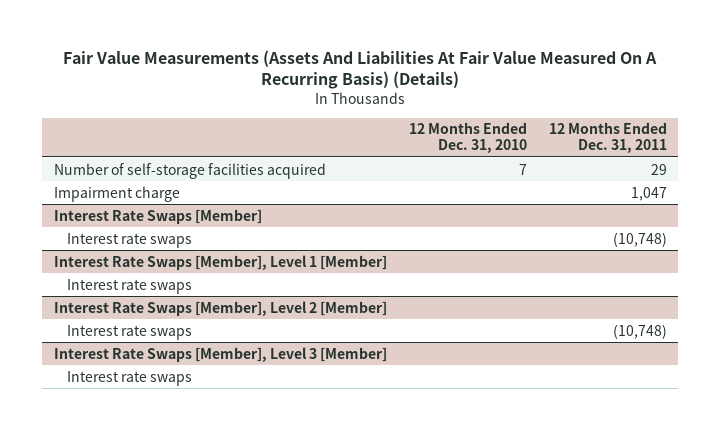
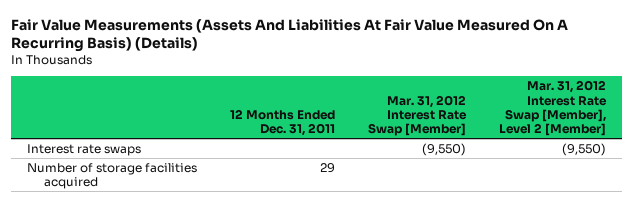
- | 12 Months Ended Dec. 31, 2010 | 12 Months Ended Dec. 31, 2011
+ | 12 Months Ended Dec. 31, 2011 | Mar. 31, 2012 Interest Rate Swap [Member] | Mar. 31, 2012 Interest Rate Swap [Member], Level 2 [Member]
- Number of self-storage facilities acquired | 7 | 29
- Impairment charge | | 1,047
- Interest Rate Swaps [Member]
- Interest rate swaps | | (10,748)
- Interest Rate Swaps [Member], Level 1 [Member]
- Interest rate swaps
- Interest Rate Swaps [Member], Level 2 [Member]
- Interest rate swaps | | (10,748)
- Interest Rate Swaps [Member], Level 3 [Member]
- Interest rate swaps
+ Interest rate swaps | | (9,550) | (9,550)
+ Number of storage facilities acquired | 29 | |

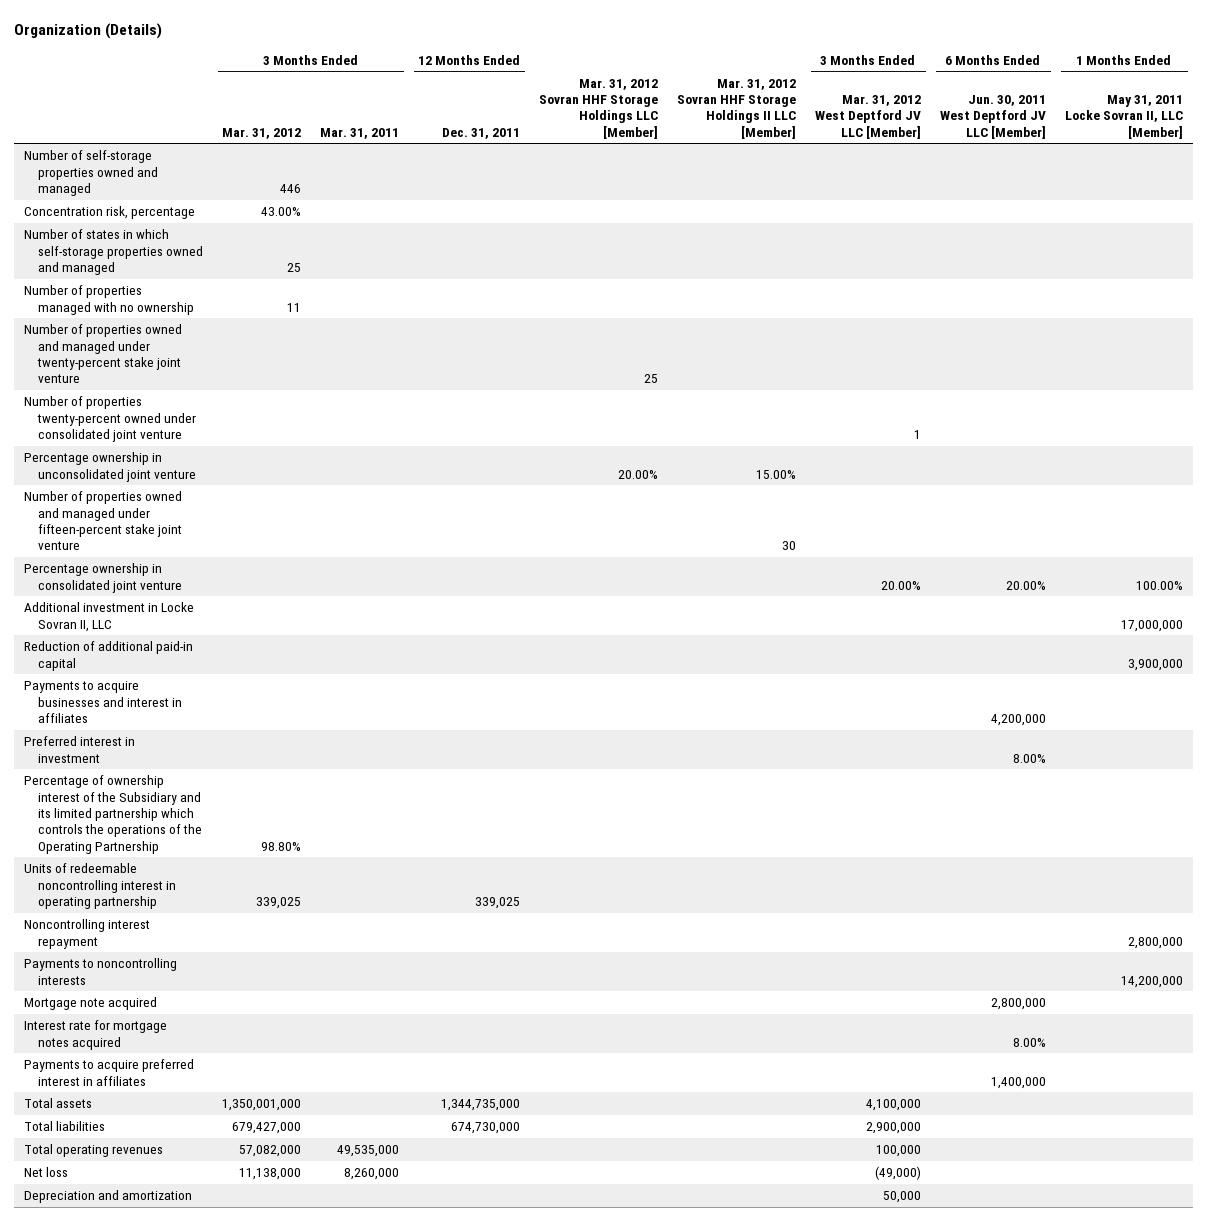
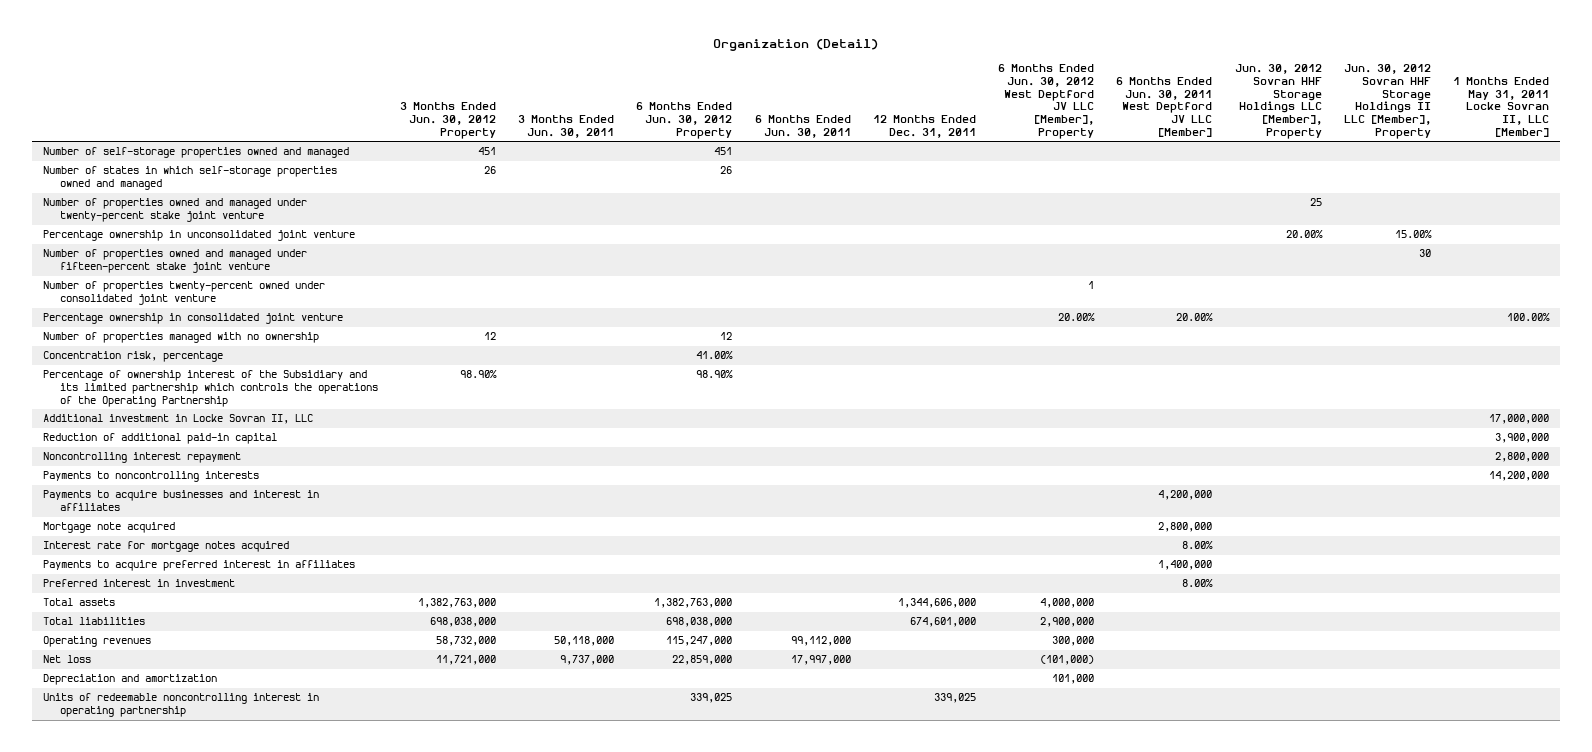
- Organization (Details)
+ Organization (Detail)
- | 3 Months Ended Mar. 31, 2012 | 3 Months Ended Mar. 31, 2011 | 12 Months Ended Dec. 31, 2011 | Mar. 31, 2012 Sovran HHF Storage Holdings LLC [Member] | Mar. 31, 2012 Sovran HHF Storage Holdings II LLC [Member] | 3 Months Ended Mar. 31, 2012 West Deptford JV LLC [Member] | 6 Months Ended Jun. 30, 2011 West Deptford JV LLC [Member] | 1 Months Ended May 31, 2011 Locke Sovran II, LLC [Member]
+ | 3 Months Ended Jun. 30, 2012 Property | 3 Months Ended Jun. 30, 2011 | 6 Months Ended Jun. 30, 2012 Property | 6 Months Ended Jun. 30, 2011 | 12 Months Ended Dec. 31, 2011 | 6 Months Ended Jun. 30, 2012 West Deptford JV LLC [Member], Property | 6 Months Ended Jun. 30, 2011 West Deptford JV LLC [Member] | Jun. 30, 2012 Sovran HHF Storage Holdings LLC [Member], Property | Jun. 30, 2012 Sovran HHF Storage Holdings II LLC [Member], Property | 1 Months Ended May 31, 2011 Locke Sovran II, LLC [Member]
moved down: Number of properties twenty-percent owned under consolidated joint venture | | | | | | 1 | | | |
moved down: Number of properties managed with no ownership | 12 | | 12 | | | | | | |
moved down: Concentration risk, percentage | | | 41.00% | | | | | | |
moved up: Percentage of ownership interest of the Subsidiary and its limited partnership which controls the operations of the Operating Partnership | 98.90% | | 98.90% | | | | | | |
moved down: Payments to acquire businesses and interest in affiliates | | | | | | | 4,200,000 | | |
- Total assets | 1,350,001,000 | | 1,344,735,000 | | | 4,100,000 | |
- Total liabilities | 679,427,000 | | 674,730,000 | | | 2,900,000 | |
- Total operating revenues | 57,082,000 | 49,535,000 | | | | 100,000 | |
moved down: Preferred interest in investment | | | | | | | 8.00% | | |
+ Total assets | 1,382,763,000 | | 1,382,763,000 | | 1,344,606,000 | 4,000,000 | | | |
+ Total liabilities | 698,038,000 | | 698,038,000 | | 674,601,000 | 2,900,000 | | | |
+ Operating revenues | 58,732,000 | 50,118,000 | 115,247,000 | 99,112,000 | | 300,000 | | | |
moved down: Units of redeemable noncontrolling interest in operating partnership | | | 339,025 | | 339,025 | | | | |

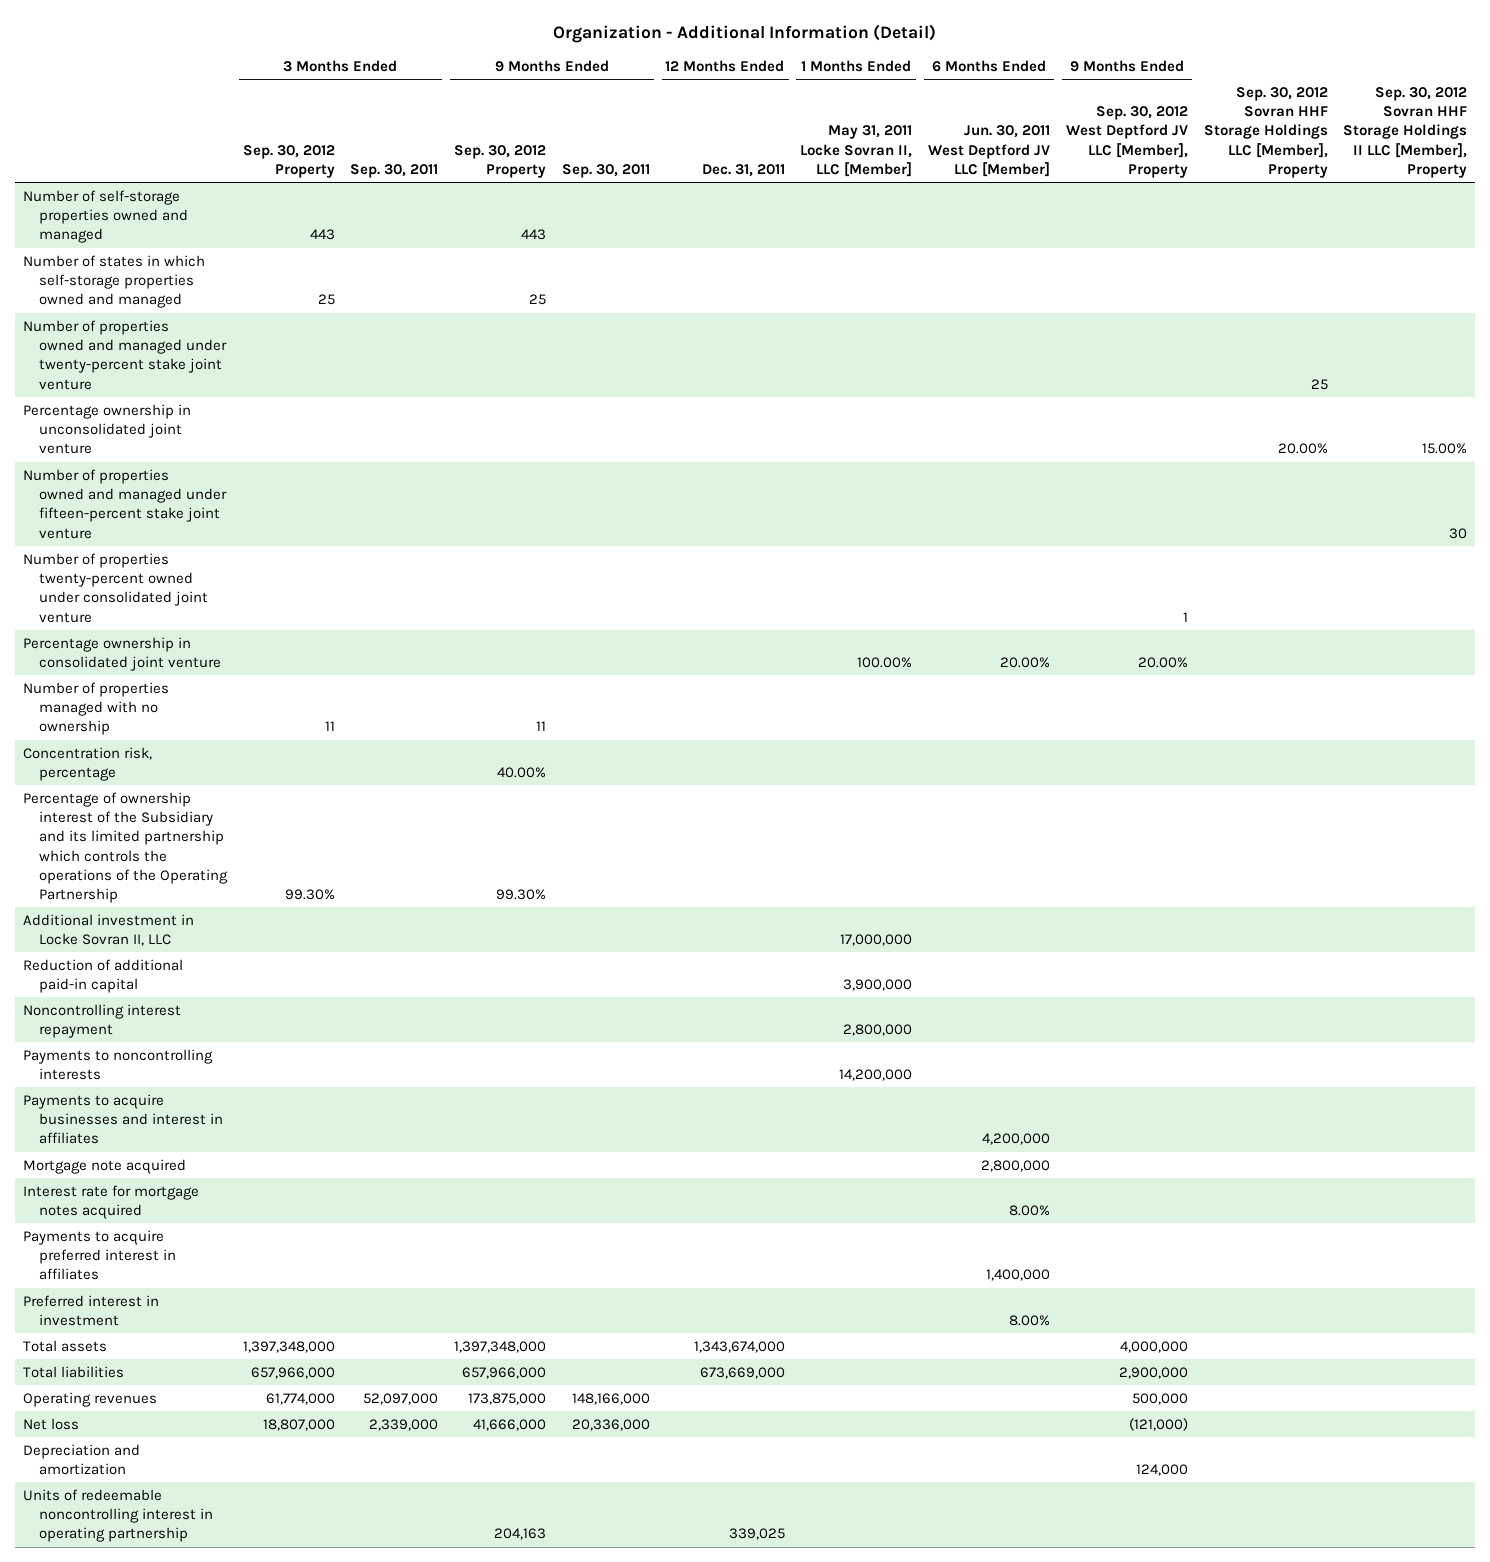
- Organization (Detail)
+ Organization - Additional Information (Detail)
- | 3 Months Ended Jun. 30, 2012 Property | 3 Months Ended Jun. 30, 2011 | 6 Months Ended Jun. 30, 2012 Property | 6 Months Ended Jun. 30, 2011 | 12 Months Ended Dec. 31, 2011 | 6 Months Ended Jun. 30, 2012 West Deptford JV LLC [Member], Property | 6 Months Ended Jun. 30, 2011 West Deptford JV LLC [Member] | Jun. 30, 2012 Sovran HHF Storage Holdings LLC [Member], Property | Jun. 30, 2012 Sovran HHF Storage Holdings II LLC [Member], Property | 1 Months Ended May 31, 2011 Locke Sovran II, LLC [Member]
+ | 3 Months Ended Sep. 30, 2012 Property | 3 Months Ended Sep. 30, 2011 | 9 Months Ended Sep. 30, 2012 Property | 9 Months Ended Sep. 30, 2011 | 12 Months Ended Dec. 31, 2011 | 1 Months Ended May 31, 2011 Locke Sovran II, LLC [Member] | 6 Months Ended Jun. 30, 2011 West Deptford JV LLC [Member] | 9 Months Ended Sep. 30, 2012 West Deptford JV LLC [Member], Property | Sep. 30, 2012 Sovran HHF Storage Holdings LLC [Member], Property | Sep. 30, 2012 Sovran HHF Storage Holdings II LLC [Member], Property
- Total assets | 1,382,763,000 | | 1,382,763,000 | | 1,344,606,000 | 4,000,000 | | | |
- Total liabilities | 698,038,000 | | 698,038,000 | | 674,601,000 | 2,900,000 | | | |
+ Total assets | 1,397,348,000 | | 1,397,348,000 | | 1,343,674,000 | | | 4,000,000 | |
+ Total liabilities | 657,966,000 | | 657,966,000 | | 673,669,000 | | | 2,900,000 | |

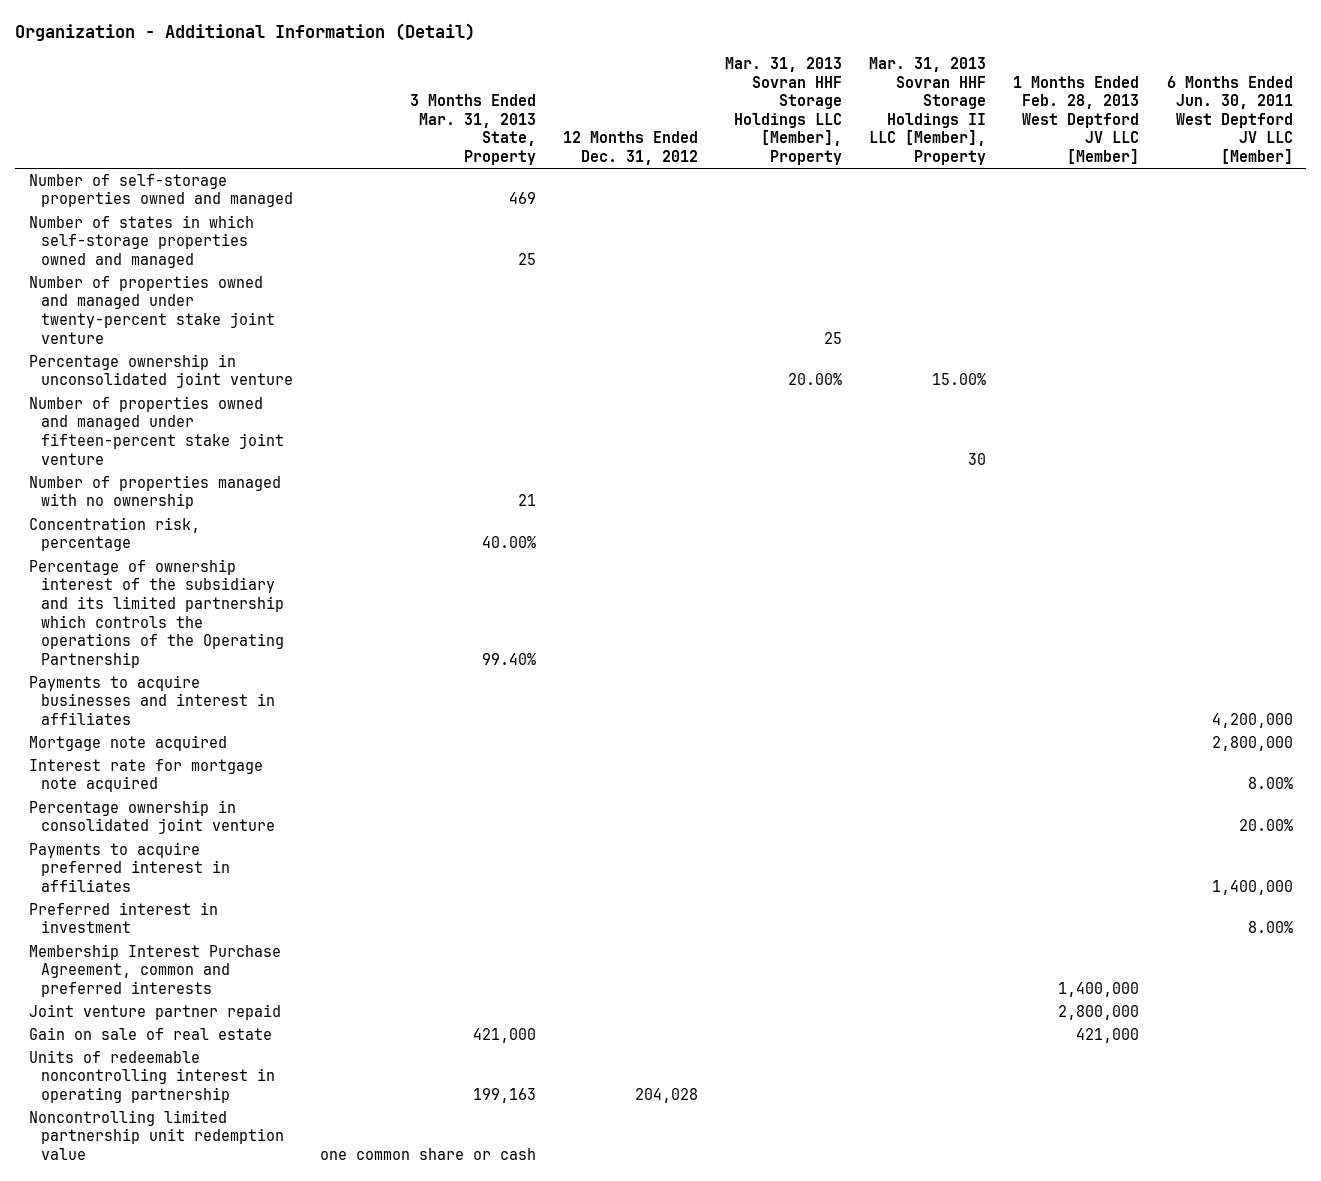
- | 3 Months Ended Sep. 30, 2012 Property | 3 Months Ended Sep. 30, 2011 | 9 Months Ended Sep. 30, 2012 Property | 9 Months Ended Sep. 30, 2011 | 12 Months Ended Dec. 31, 2011 | 1 Months Ended May 31, 2011 Locke Sovran II, LLC [Member] | 6 Months Ended Jun. 30, 2011 West Deptford JV LLC [Member] | 9 Months Ended Sep. 30, 2012 West Deptford JV LLC [Member], Property | Sep. 30, 2012 Sovran HHF Storage Holdings LLC [Member], Property | Sep. 30, 2012 Sovran HHF Storage Holdings II LLC [Member], Property
+ | 3 Months Ended Mar. 31, 2013 State, Property | 12 Months Ended Dec. 31, 2012 | Mar. 31, 2013 Sovran HHF Storage Holdings LLC [Member], Property | Mar. 31, 2013 Sovran HHF Storage Holdings II LLC [Member], Property | 1 Months Ended Feb. 28, 2013 West Deptford JV LLC [Member] | 6 Months Ended Jun. 30, 2011 West Deptford JV LLC [Member]
- Number of properties twenty-percent owned under consolidated joint venture | | | | | | | | 1 | |
- Percentage of ownership interest of the Subsidiary and its limited partnership which controls the operations of the Operating Partnership | 99.30% | | 99.30% | | | | | | |
- Additional investment in Locke Sovran II, LLC | | | | | | 17,000,000 | | | |
- Reduction of additional paid-in capital | | | | | | 3,900,000 | | | |
- Noncontrolling interest repayment | | | | | | 2,800,000 | | | |
- Payments to noncontrolling interests | | | | | | 14,200,000 | | | |
+ Percentage of ownership interest of the subsidiary and its limited partnership which controls the operations of the Operating Partnership | 99.40% | | | | |
- Interest rate for mortgage notes acquired | | | | | | | 8.00% | | |
+ Interest rate for mortgage note acquired | | | | | | 8.00%
moved down: Percentage ownership in consolidated joint venture | | | | | | 20.00%
- Total assets | 1,397,348,000 | | 1,397,348,000 | | 1,343,674,000 | | | 4,000,000 | |
- Total liabilities | 657,966,000 | | 657,966,000 | | 673,669,000 | | | 2,900,000 | |
- Operating revenues | 61,774,000 | 52,097,000 | 173,875,000 | 148,166,000 | | | | 500,000 | |
- Net loss | 18,807,000 | 2,339,000 | 41,666,000 | 20,336,000 | | | | (121,000) | |
- Depreciation and amortization | | | | | | | | 124,000 | |
+ Membership Interest Purchase Agreement, common and preferred interests | | | | | 1,400,000 |
+ Joint venture partner repaid | | | | | 2,800,000 |
+ Gain on sale of real estate | 421,000 | | | | 421,000 |
+ Noncontrolling limited partnership unit redemption value | one common share or cash | | | | |

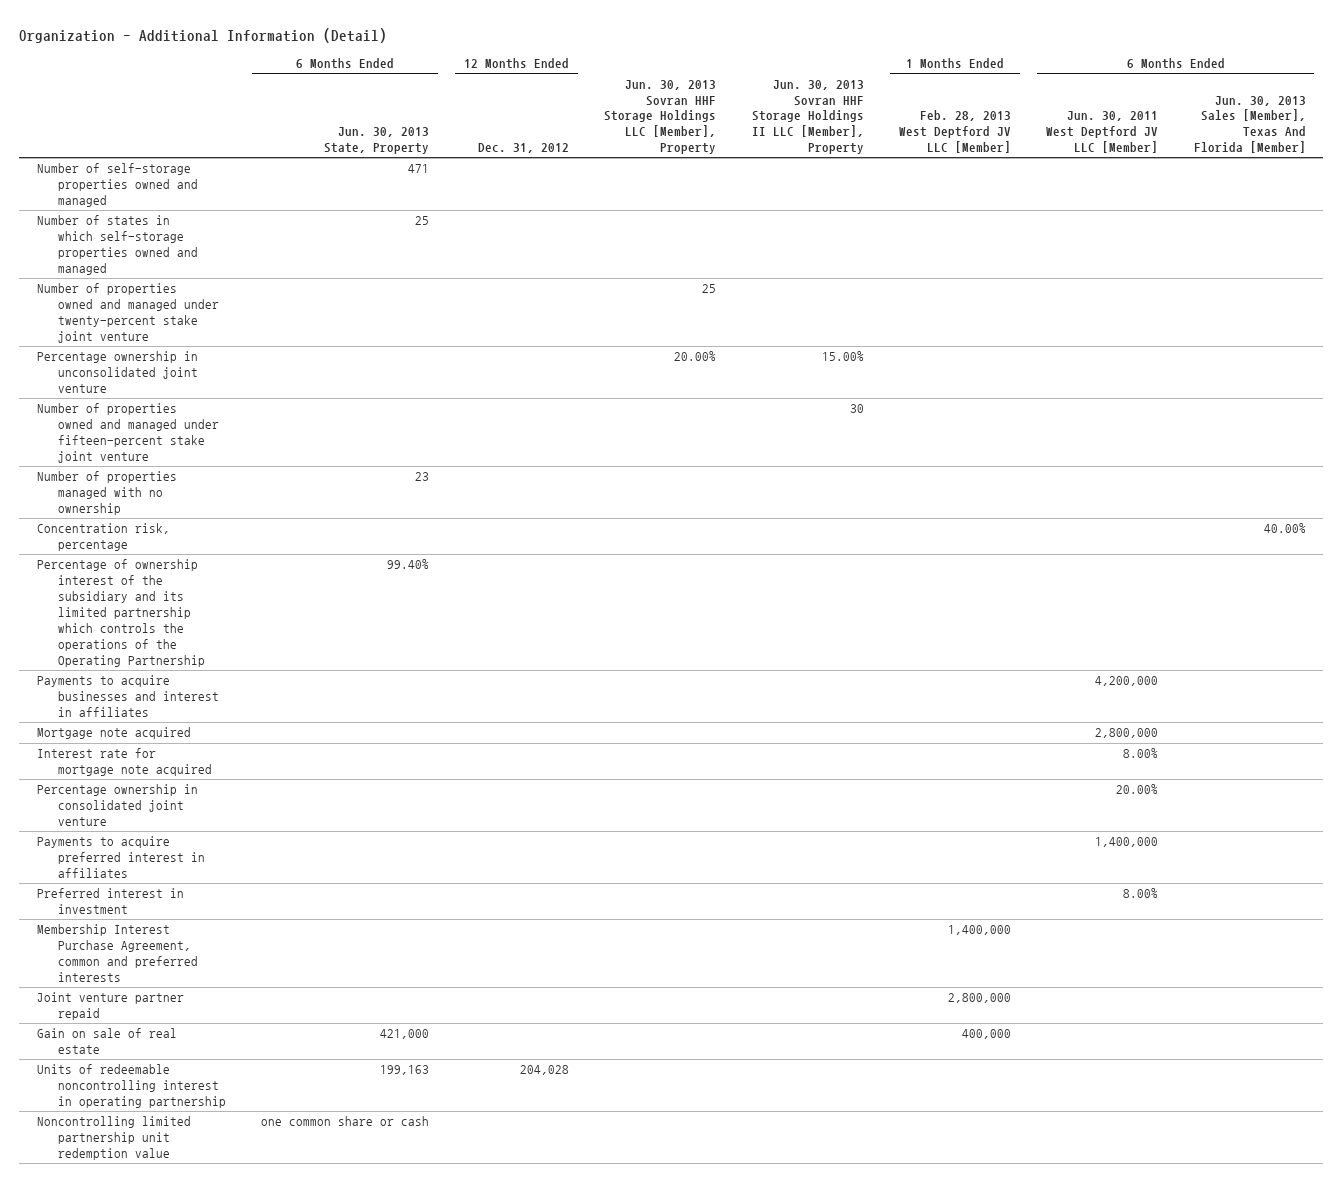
- | 3 Months Ended Mar. 31, 2013 State, Property | 12 Months Ended Dec. 31, 2012 | Mar. 31, 2013 Sovran HHF Storage Holdings LLC [Member], Property | Mar. 31, 2013 Sovran HHF Storage Holdings II LLC [Member], Property | 1 Months Ended Feb. 28, 2013 West Deptford JV LLC [Member] | 6 Months Ended Jun. 30, 2011 West Deptford JV LLC [Member]
+ | 6 Months Ended Jun. 30, 2013 State, Property | 12 Months Ended Dec. 31, 2012 | Jun. 30, 2013 Sovran HHF Storage Holdings LLC [Member], Property | Jun. 30, 2013 Sovran HHF Storage Holdings II LLC [Member], Property | 1 Months Ended Feb. 28, 2013 West Deptford JV LLC [Member] | 6 Months Ended Jun. 30, 2011 West Deptford JV LLC [Member] | 6 Months Ended Jun. 30, 2013 Sales [Member], Texas And Florida [Member]
- Gain on sale of real estate | 421,000 | | | | 421,000 |
+ Gain on sale of real estate | 421,000 | | | | 400,000 | |

